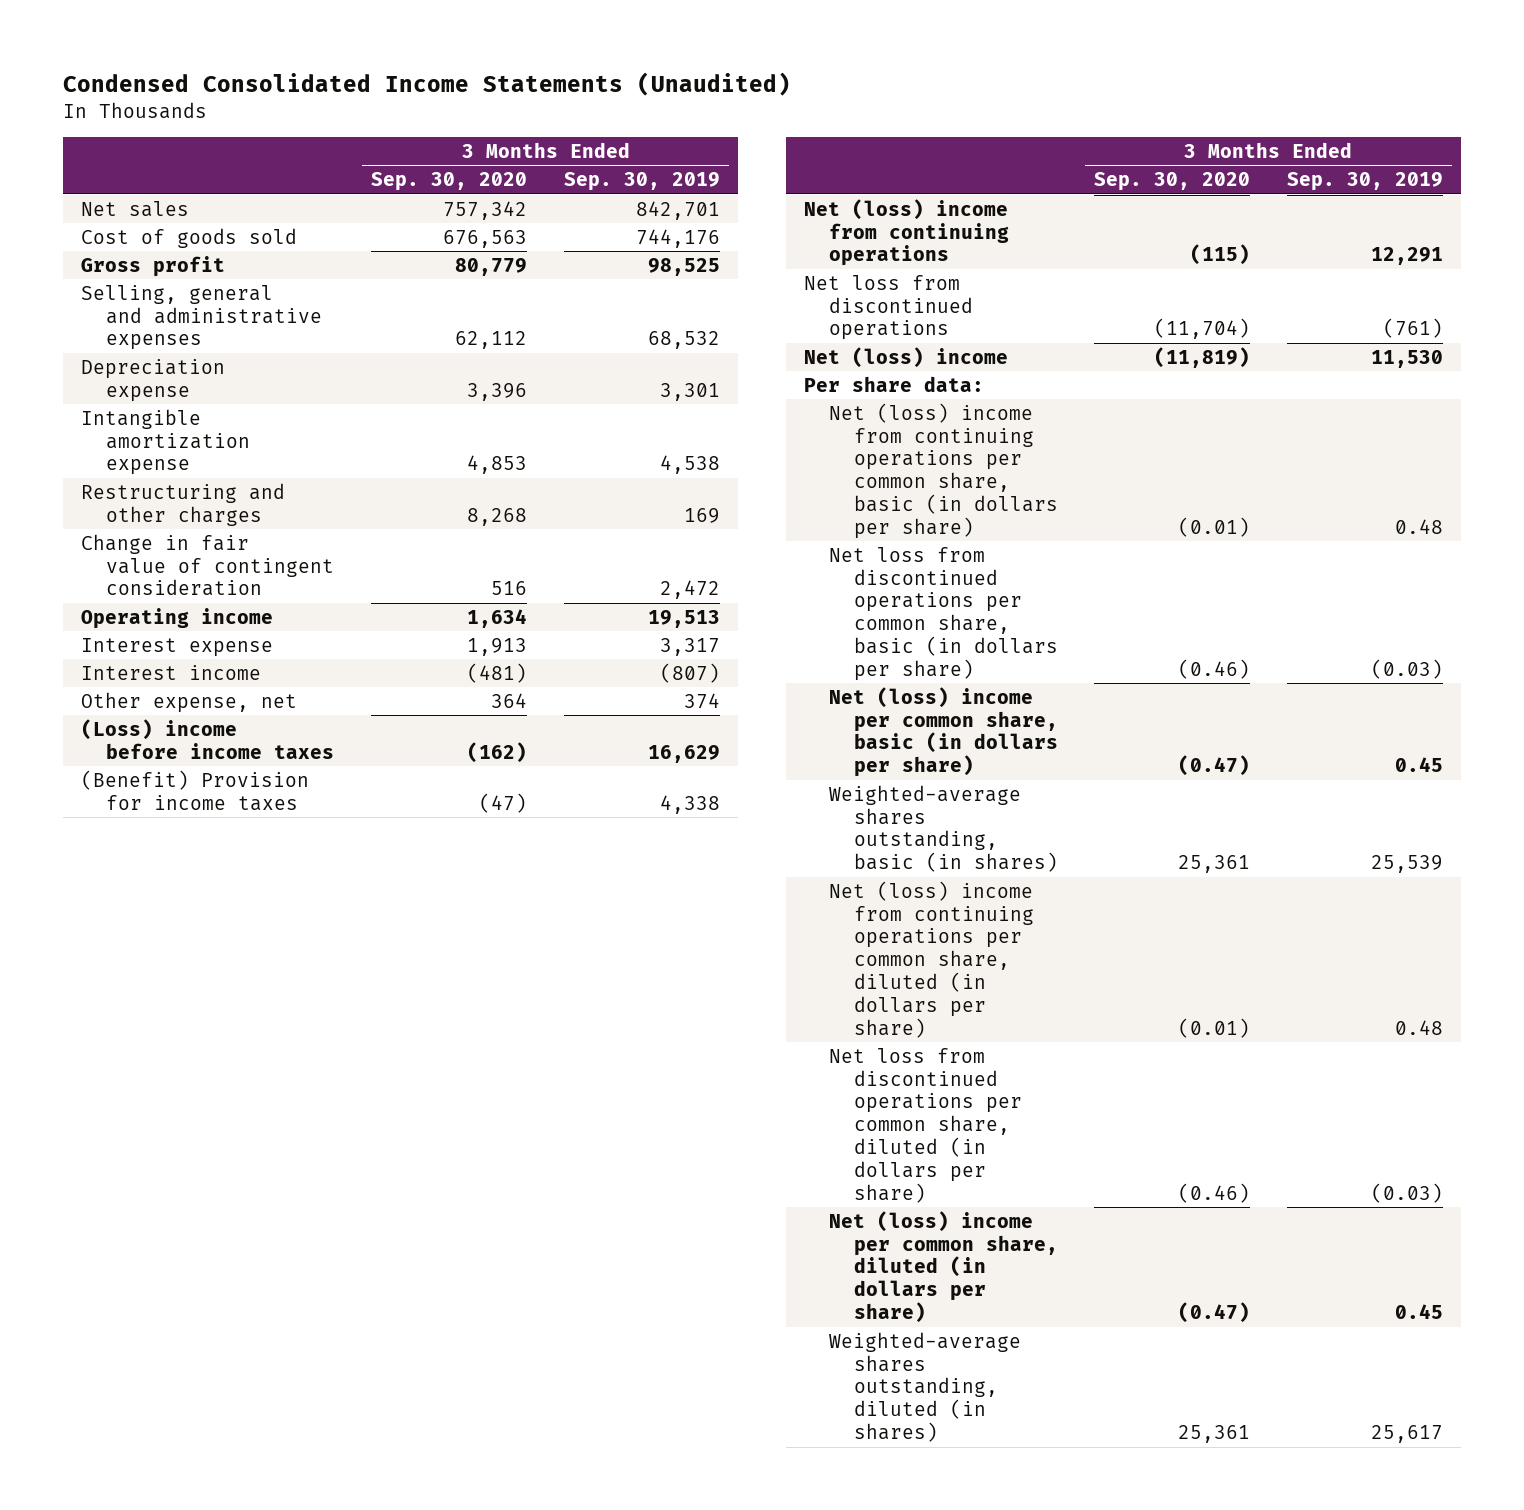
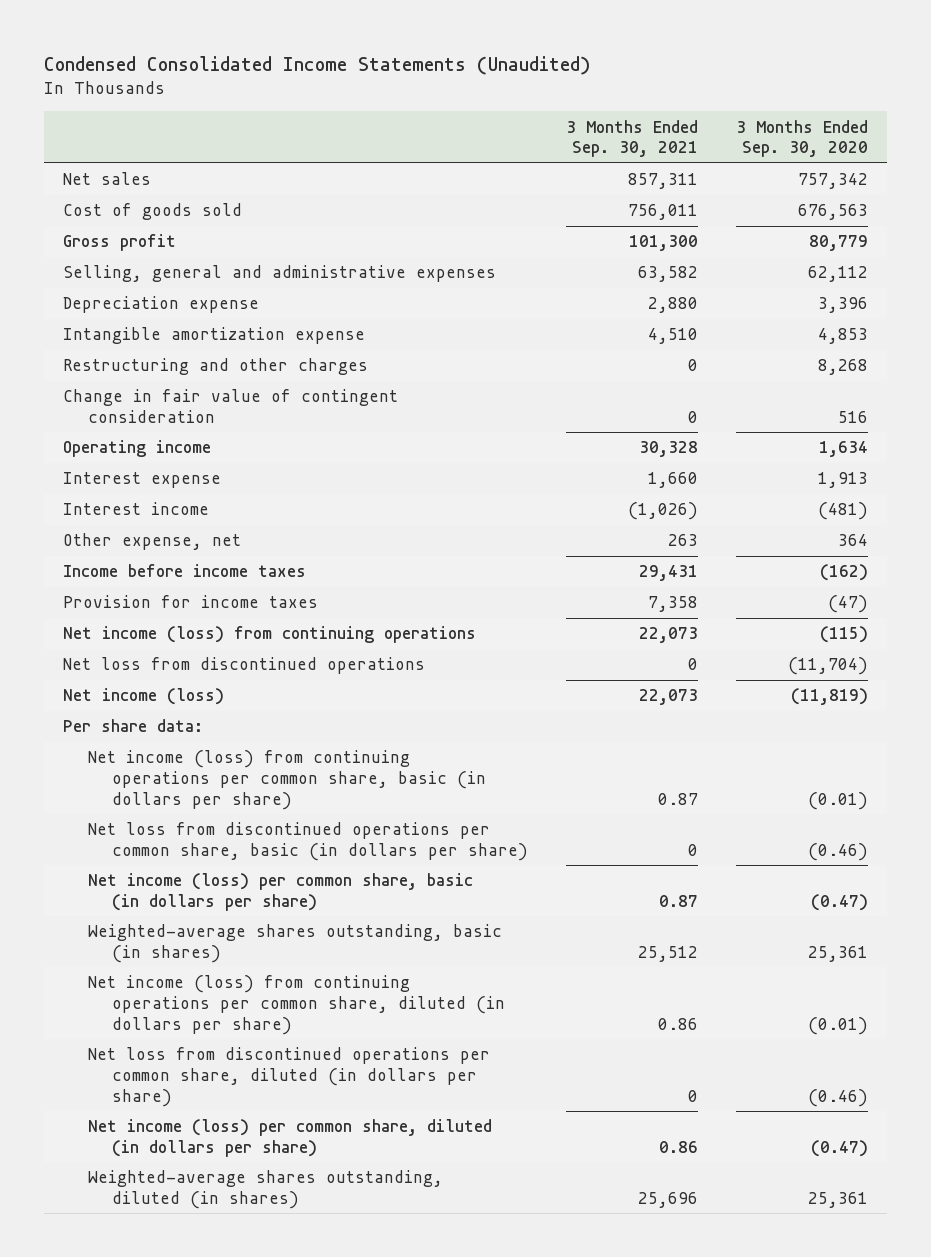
- | 3 Months Ended Sep. 30, 2020 | 3 Months Ended Sep. 30, 2019
+ | 3 Months Ended Sep. 30, 2021 | 3 Months Ended Sep. 30, 2020
- (Loss) income before income taxes | (162) | 16,629
- (Benefit) Provision for income taxes | (47) | 4,338
- Net (loss) income from continuing operations | (115) | 12,291
+ Income before income taxes | 29,431 | (162)
+ Provision for income taxes | 7,358 | (47)
+ Net income (loss) from continuing operations | 22,073 | (115)
- Net (loss) income | (11,819) | 11,530
+ Net income (loss) | 22,073 | (11,819)
- Net (loss) income from continuing operations per common share, basic (in dollars per share) | (0.01) | 0.48
+ Net income (loss) from continuing operations per common share, basic (in dollars per share) | 0.87 | (0.01)
- Net (loss) income per common share, basic (in dollars per share) | (0.47) | 0.45
+ Net income (loss) per common share, basic (in dollars per share) | 0.87 | (0.47)
- Net (loss) income from continuing operations per common share, diluted (in dollars per share) | (0.01) | 0.48
+ Net income (loss) from continuing operations per common share, diluted (in dollars per share) | 0.86 | (0.01)
- Net (loss) income per common share, diluted (in dollars per share) | (0.47) | 0.45
+ Net income (loss) per common share, diluted (in dollars per share) | 0.86 | (0.47)

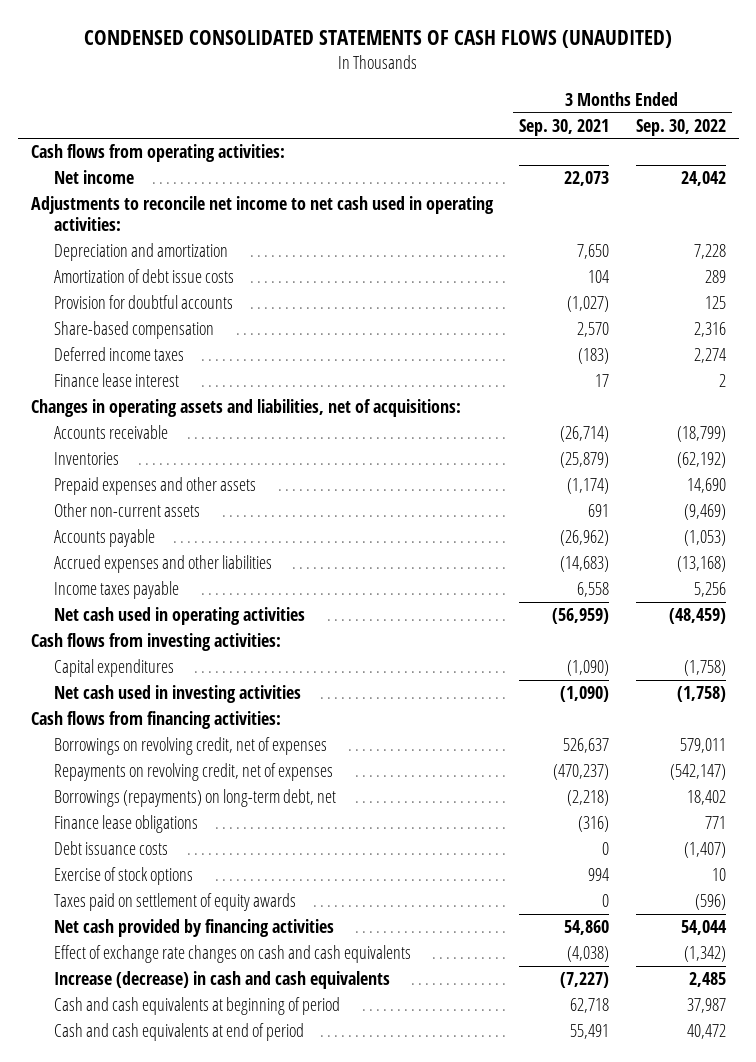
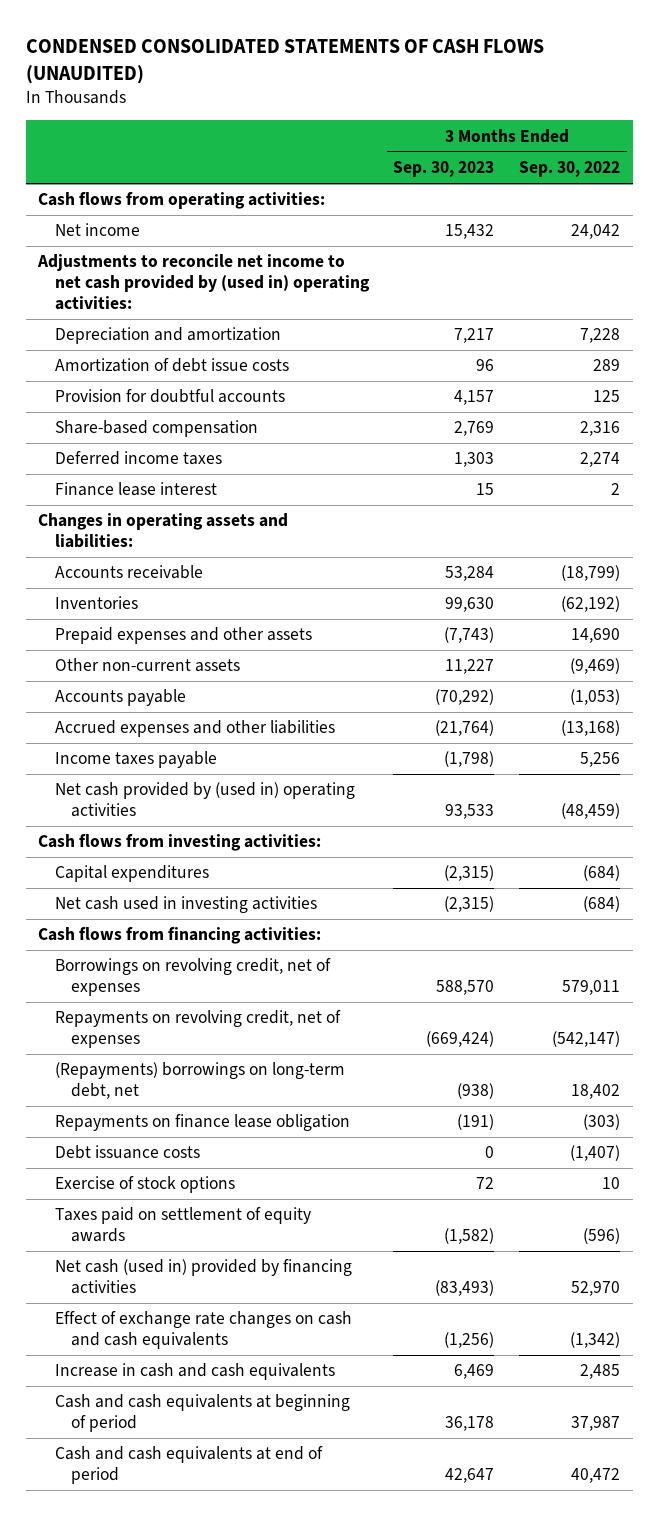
- | 3 Months Ended Sep. 30, 2021 | 3 Months Ended Sep. 30, 2022
+ | 3 Months Ended Sep. 30, 2023 | 3 Months Ended Sep. 30, 2022
- Adjustments to reconcile net income to net cash used in operating activities:
+ Adjustments to reconcile net income to net cash provided by (used in) operating activities:
- Changes in operating assets and liabilities, net of acquisitions:
+ Changes in operating assets and liabilities:
- Net cash used in operating activities | (56,959) | (48,459)
+ Net cash provided by (used in) operating activities | 93,533 | (48,459)
- Capital expenditures | (1,090) | (1,758)
- Net cash used in investing activities | (1,090) | (1,758)
+ Capital expenditures | (2,315) | (684)
+ Net cash used in investing activities | (2,315) | (684)
- Borrowings (repayments) on long-term debt, net | (2,218) | 18,402
- Finance lease obligations | (316) | 771
+ (Repayments) borrowings on long-term debt, net | (938) | 18,402
+ Repayments on finance lease obligation | (191) | (303)
- Net cash provided by financing activities | 54,860 | 54,044
+ Net cash (used in) provided by financing activities | (83,493) | 52,970
- Increase (decrease) in cash and cash equivalents | (7,227) | 2,485
+ Increase in cash and cash equivalents | 6,469 | 2,485

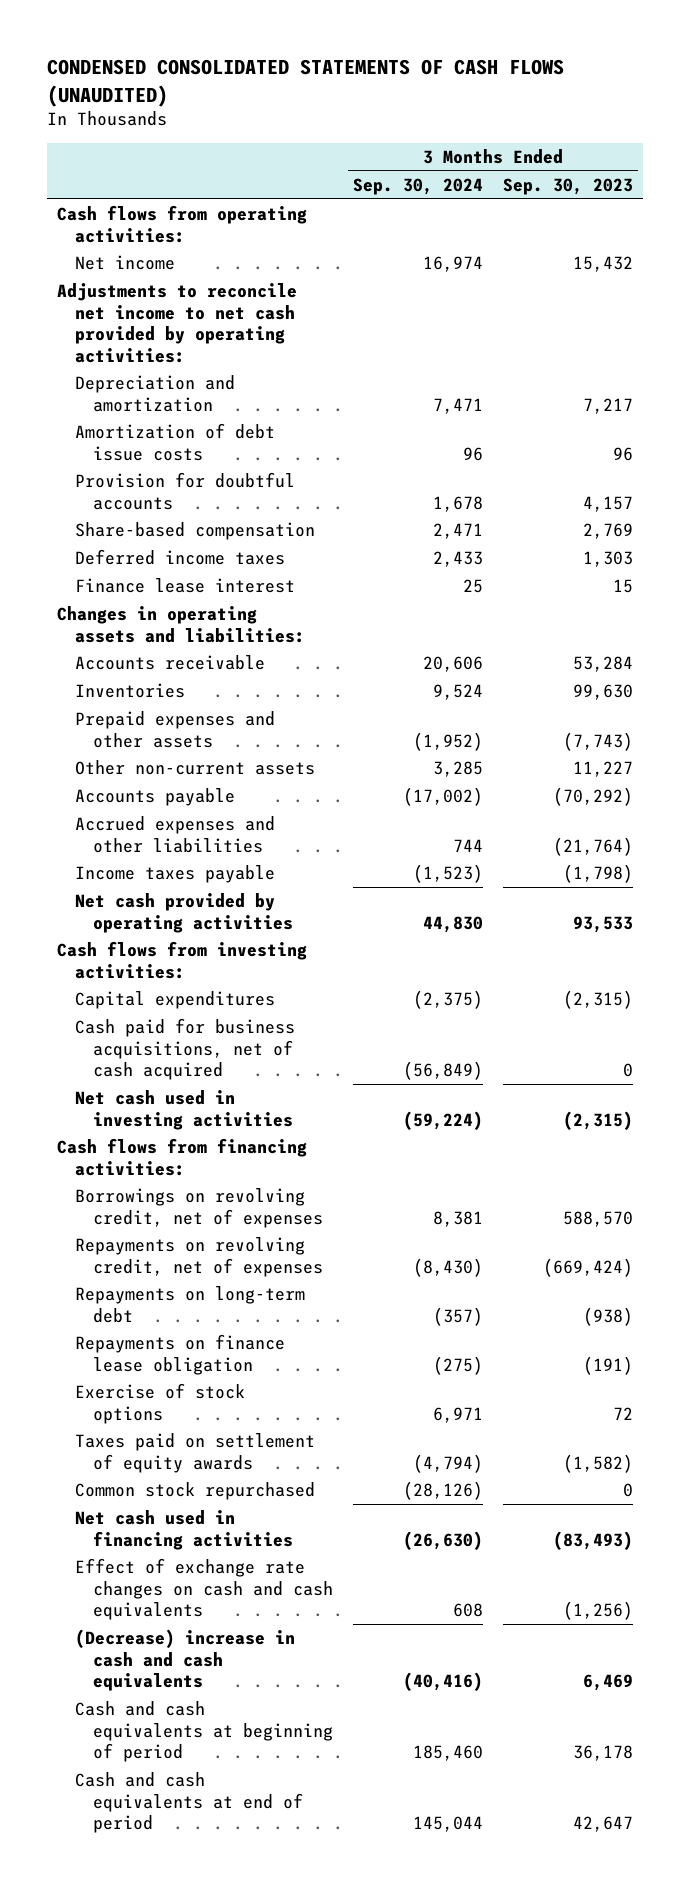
- | 3 Months Ended Sep. 30, 2023 | 3 Months Ended Sep. 30, 2022
+ | 3 Months Ended Sep. 30, 2024 | 3 Months Ended Sep. 30, 2023
- Adjustments to reconcile net income to net cash provided by (used in) operating activities:
+ Adjustments to reconcile net income to net cash provided by operating activities:
- Net cash provided by (used in) operating activities | 93,533 | (48,459)
+ Net cash provided by operating activities | 44,830 | 93,533
+ Cash paid for business acquisitions, net of cash acquired | (56,849) | 0
- (Repayments) borrowings on long-term debt, net | (938) | 18,402
+ Repayments on long-term debt | (357) | (938)
- Debt issuance costs | 0 | (1,407)
- Net cash (used in) provided by financing activities | (83,493) | 52,970
+ Common stock repurchased | (28,126) | 0
+ Net cash used in financing activities | (26,630) | (83,493)
- Increase in cash and cash equivalents | 6,469 | 2,485
+ (Decrease) increase in cash and cash equivalents | (40,416) | 6,469

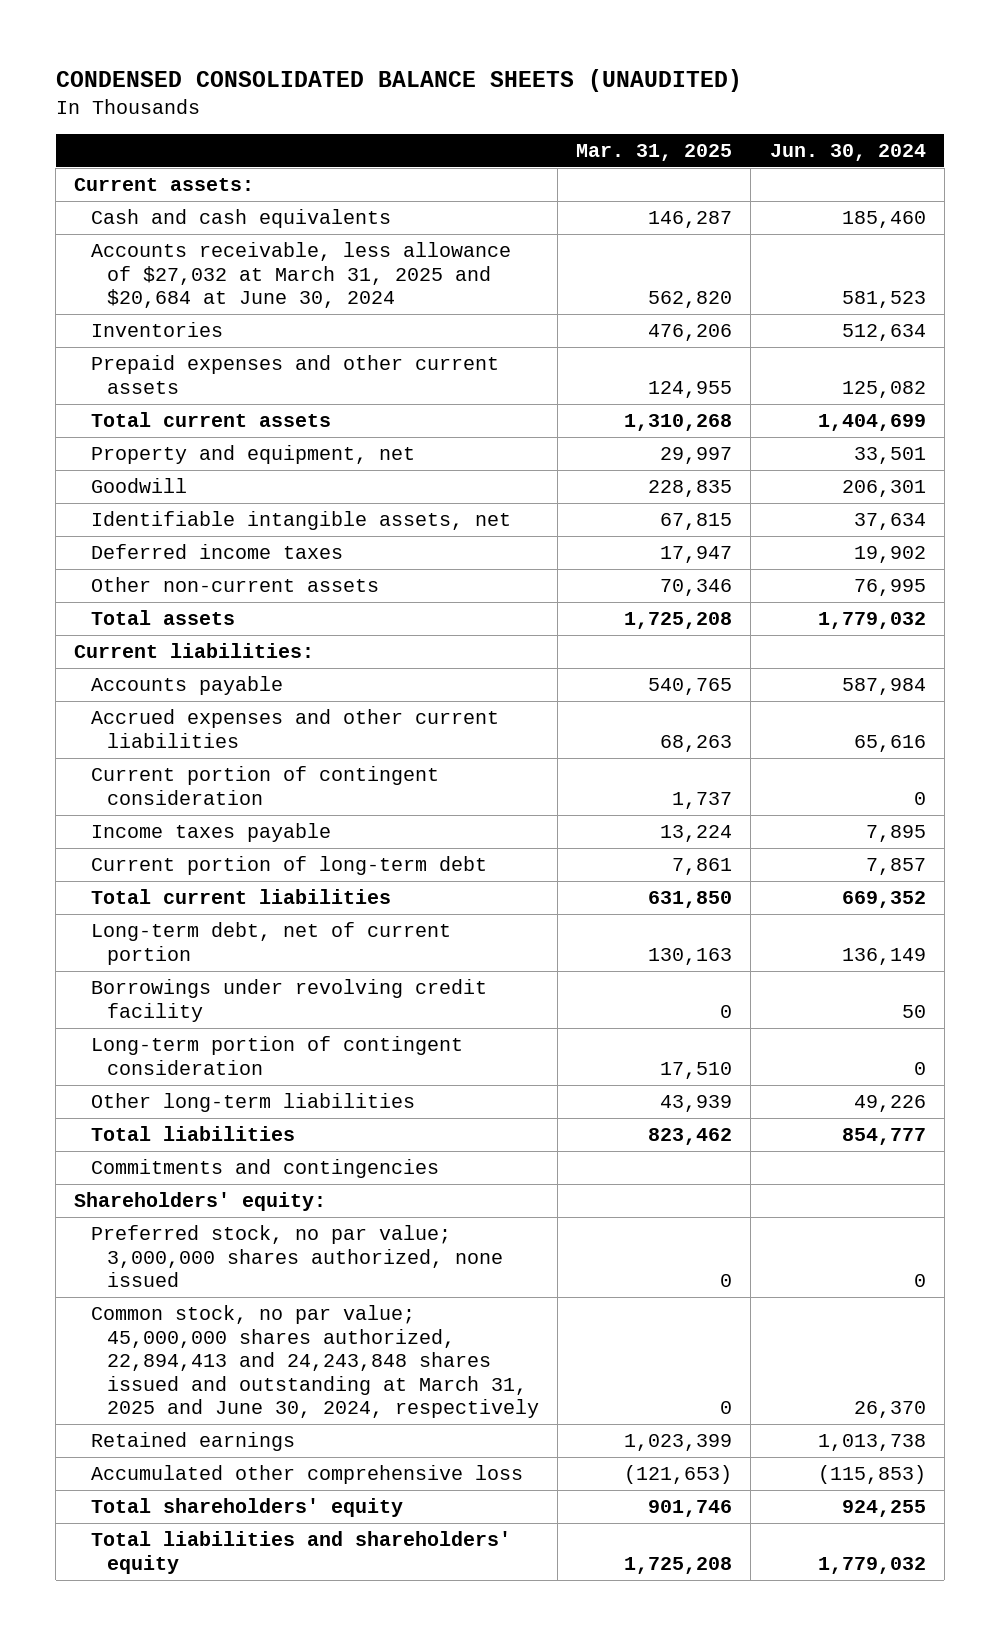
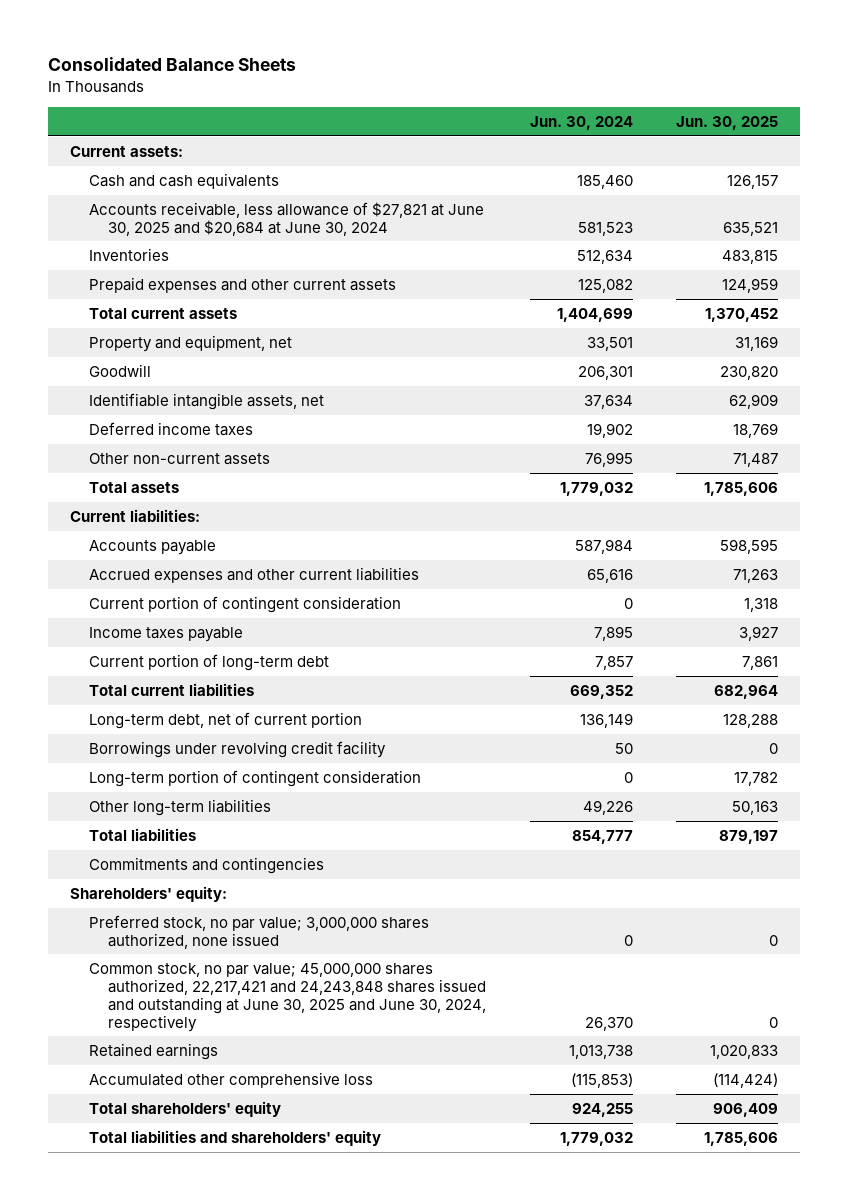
- CONDENSED CONSOLIDATED BALANCE SHEETS (UNAUDITED)
+ Consolidated Balance Sheets
- | Mar. 31, 2025 | Jun. 30, 2024
+ | Jun. 30, 2024 | Jun. 30, 2025
- Accounts receivable, less allowance of $27,032 at March 31, 2025 and $20,684 at June 30, 2024 | 562,820 | 581,523
+ Accounts receivable, less allowance of $27,821 at June 30, 2025 and $20,684 at June 30, 2024 | 581,523 | 635,521
- Common stock, no par value; 45,000,000 shares authorized, 22,894,413 and 24,243,848 shares issued and outstanding at March 31, 2025 and June 30, 2024, respectively | 0 | 26,370
+ Common stock, no par value; 45,000,000 shares authorized, 22,217,421 and 24,243,848 shares issued and outstanding at June 30, 2025 and June 30, 2024, respectively | 26,370 | 0

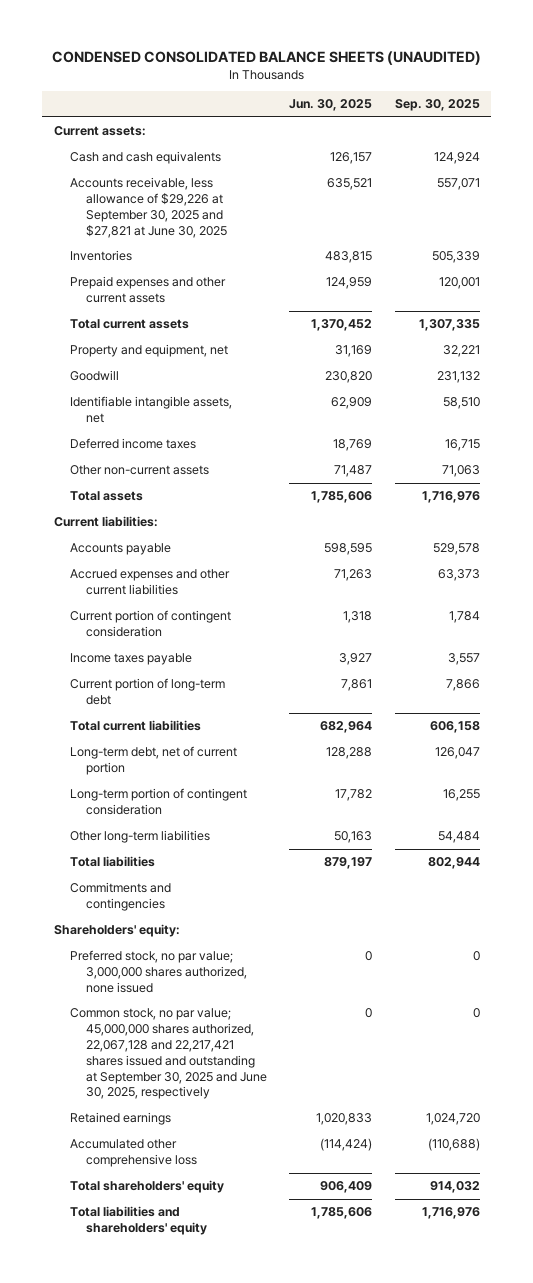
- Consolidated Balance Sheets
+ CONDENSED CONSOLIDATED BALANCE SHEETS (UNAUDITED)
- | Jun. 30, 2024 | Jun. 30, 2025
+ | Jun. 30, 2025 | Sep. 30, 2025
- Accounts receivable, less allowance of $27,821 at June 30, 2025 and $20,684 at June 30, 2024 | 581,523 | 635,521
+ Accounts receivable, less allowance of $29,226 at September 30, 2025 and $27,821 at June 30, 2025 | 635,521 | 557,071
- Borrowings under revolving credit facility | 50 | 0
- Common stock, no par value; 45,000,000 shares authorized, 22,217,421 and 24,243,848 shares issued and outstanding at June 30, 2025 and June 30, 2024, respectively | 26,370 | 0
+ Common stock, no par value; 45,000,000 shares authorized, 22,067,128 and 22,217,421 shares issued and outstanding at September 30, 2025 and June 30, 2025, respectively | 0 | 0

